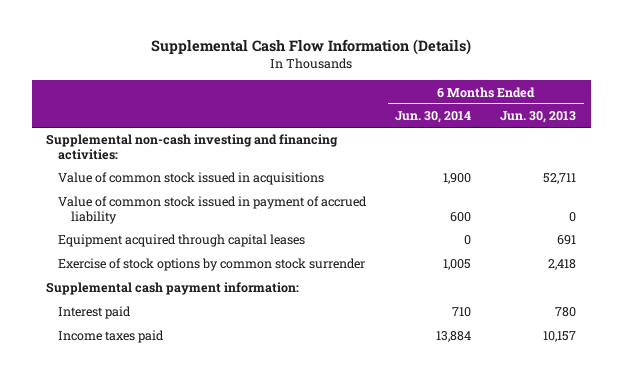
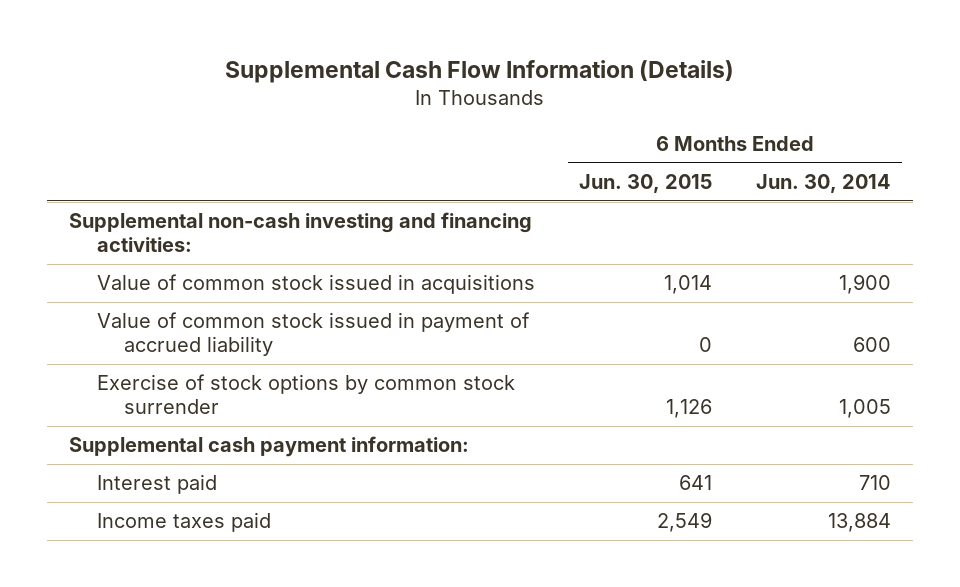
- | 6 Months Ended Jun. 30, 2014 | 6 Months Ended Jun. 30, 2013
+ | 6 Months Ended Jun. 30, 2015 | 6 Months Ended Jun. 30, 2014
- Equipment acquired through capital leases | 0 | 691

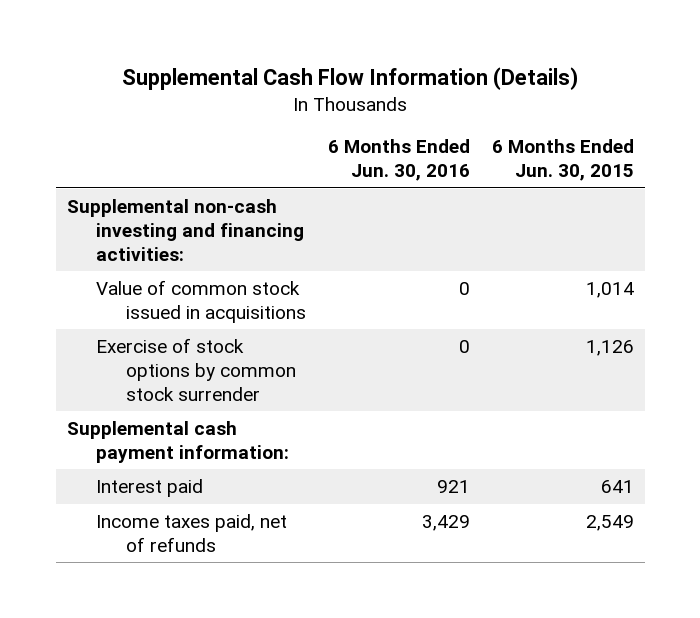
- | 6 Months Ended Jun. 30, 2015 | 6 Months Ended Jun. 30, 2014
+ | 6 Months Ended Jun. 30, 2016 | 6 Months Ended Jun. 30, 2015
- Value of common stock issued in payment of accrued liability | 0 | 600
- Income taxes paid | 2,549 | 13,884
+ Income taxes paid, net of refunds | 3,429 | 2,549

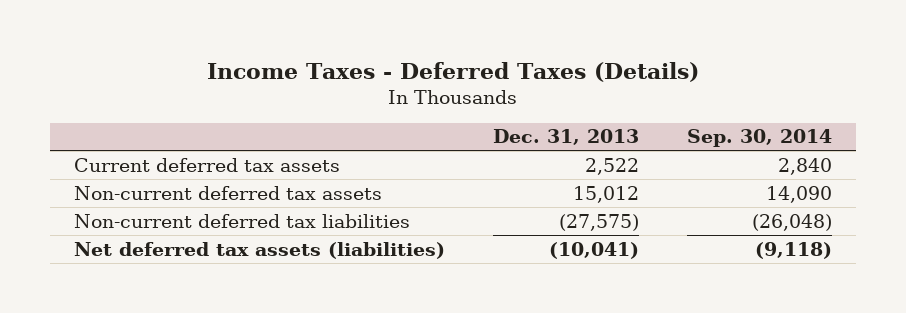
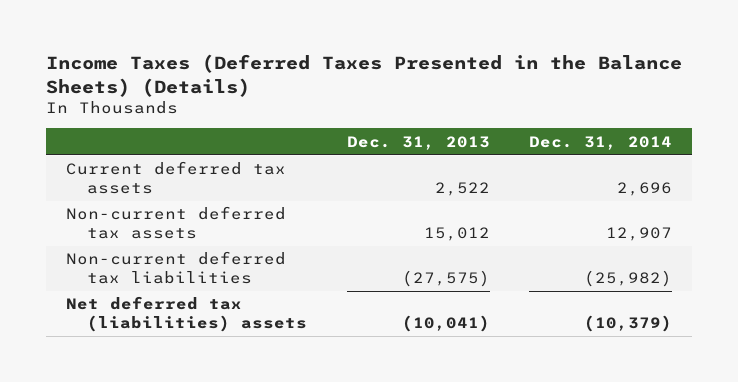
- Income Taxes - Deferred Taxes (Details)
+ Income Taxes (Deferred Taxes Presented in the Balance Sheets) (Details)
- | Dec. 31, 2013 | Sep. 30, 2014
+ | Dec. 31, 2013 | Dec. 31, 2014
- Net deferred tax assets (liabilities) | (10,041) | (9,118)
+ Net deferred tax (liabilities) assets | (10,041) | (10,379)

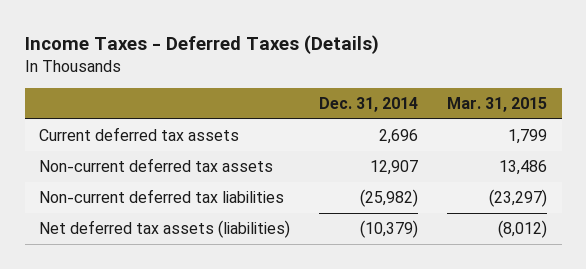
- Income Taxes (Deferred Taxes Presented in the Balance Sheets) (Details)
+ Income Taxes - Deferred Taxes (Details)
- | Dec. 31, 2013 | Dec. 31, 2014
+ | Dec. 31, 2014 | Mar. 31, 2015
- Net deferred tax (liabilities) assets | (10,041) | (10,379)
+ Net deferred tax assets (liabilities) | (10,379) | (8,012)

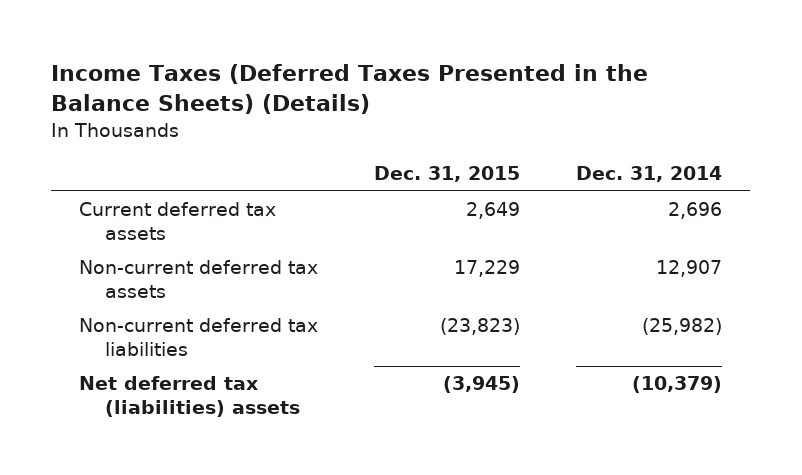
- Income Taxes - Deferred Taxes (Details)
+ Income Taxes (Deferred Taxes Presented in the Balance Sheets) (Details)
- | Dec. 31, 2014 | Mar. 31, 2015
+ | Dec. 31, 2015 | Dec. 31, 2014
- Net deferred tax assets (liabilities) | (10,379) | (8,012)
+ Net deferred tax (liabilities) assets | (3,945) | (10,379)

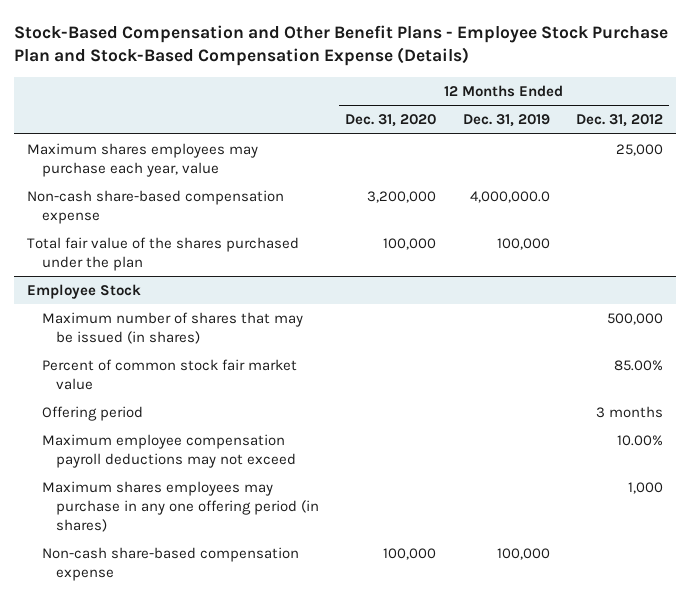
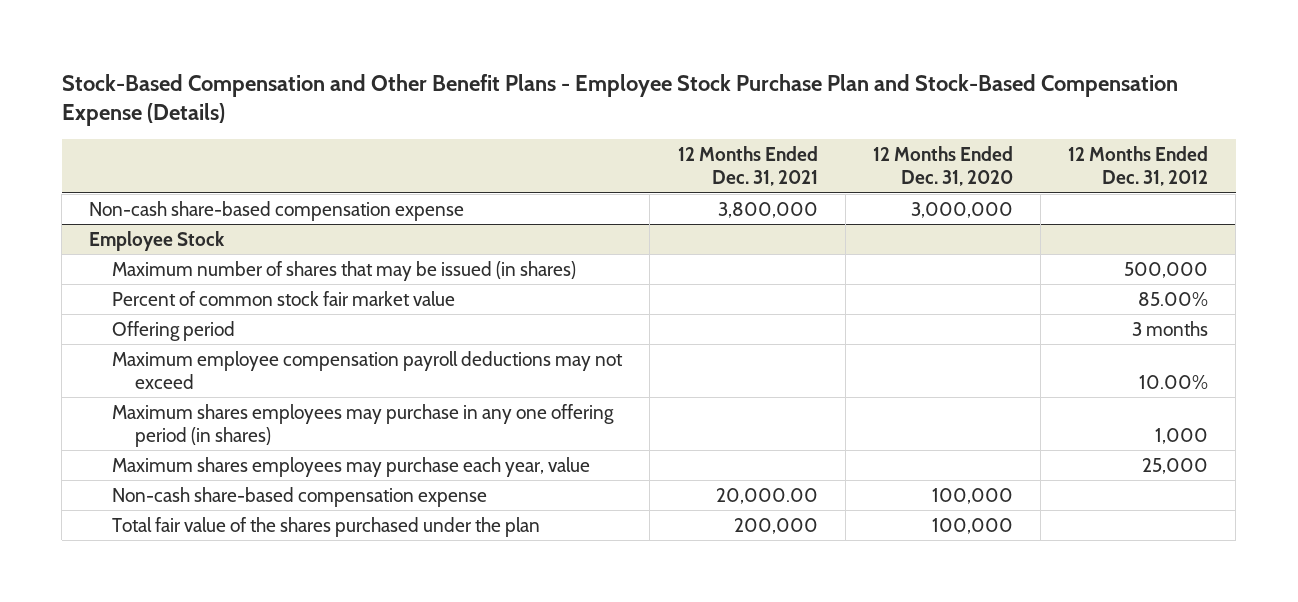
- | 12 Months Ended Dec. 31, 2020 | 12 Months Ended Dec. 31, 2019 | 12 Months Ended Dec. 31, 2012
+ | 12 Months Ended Dec. 31, 2021 | 12 Months Ended Dec. 31, 2020 | 12 Months Ended Dec. 31, 2012
- Maximum shares employees may purchase each year, value | | | 25,000
- Non-cash share-based compensation expense | 3,200,000 | 4,000,000.0 |
- Total fair value of the shares purchased under the plan | 100,000 | 100,000 |
+ Non-cash share-based compensation expense | 3,800,000 | 3,000,000 |
@ Employee Stock
+ Maximum shares employees may purchase each year, value | | | 25,000
+ Total fair value of the shares purchased under the plan | 200,000 | 100,000 |

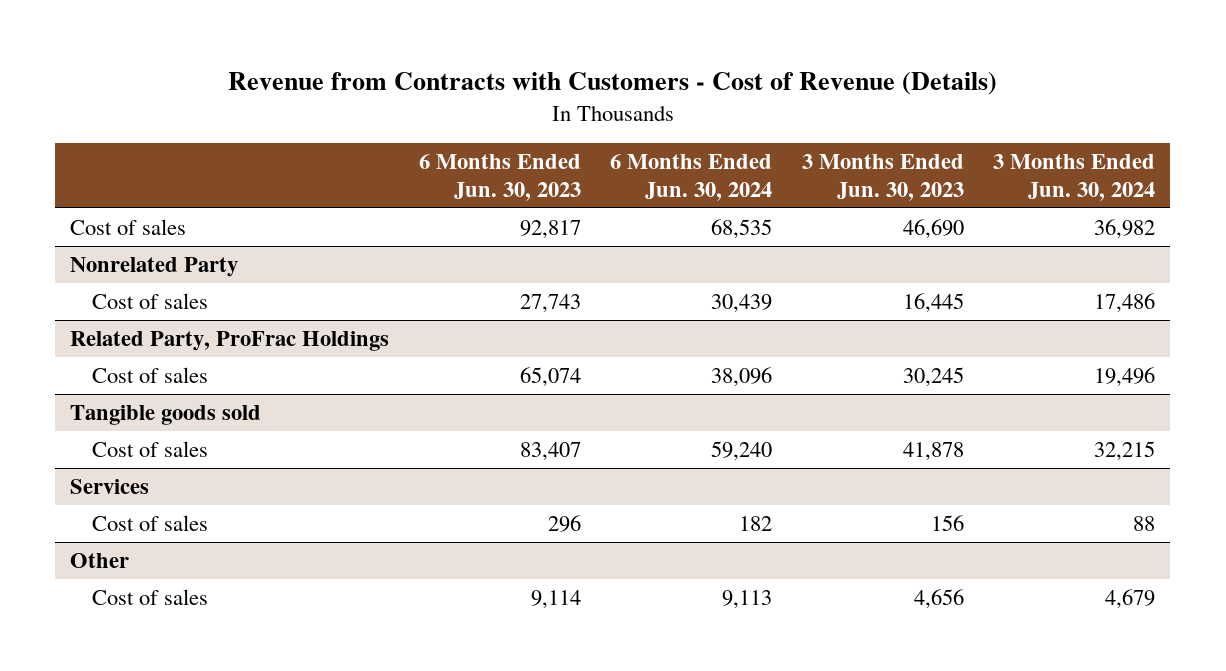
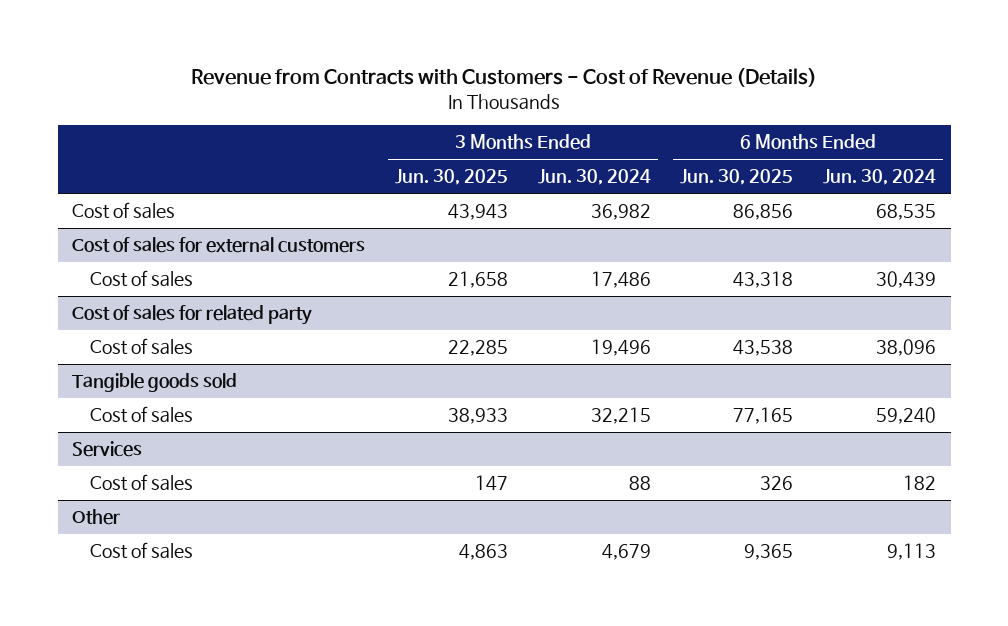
- | 6 Months Ended Jun. 30, 2023 | 6 Months Ended Jun. 30, 2024 | 3 Months Ended Jun. 30, 2023 | 3 Months Ended Jun. 30, 2024
+ | 3 Months Ended Jun. 30, 2025 | 3 Months Ended Jun. 30, 2024 | 6 Months Ended Jun. 30, 2025 | 6 Months Ended Jun. 30, 2024
- Nonrelated Party
+ Cost of sales for external customers
- Related Party, ProFrac Holdings
+ Cost of sales for related party

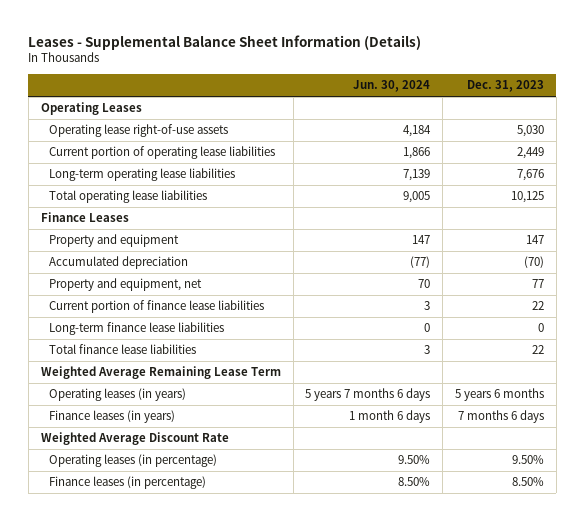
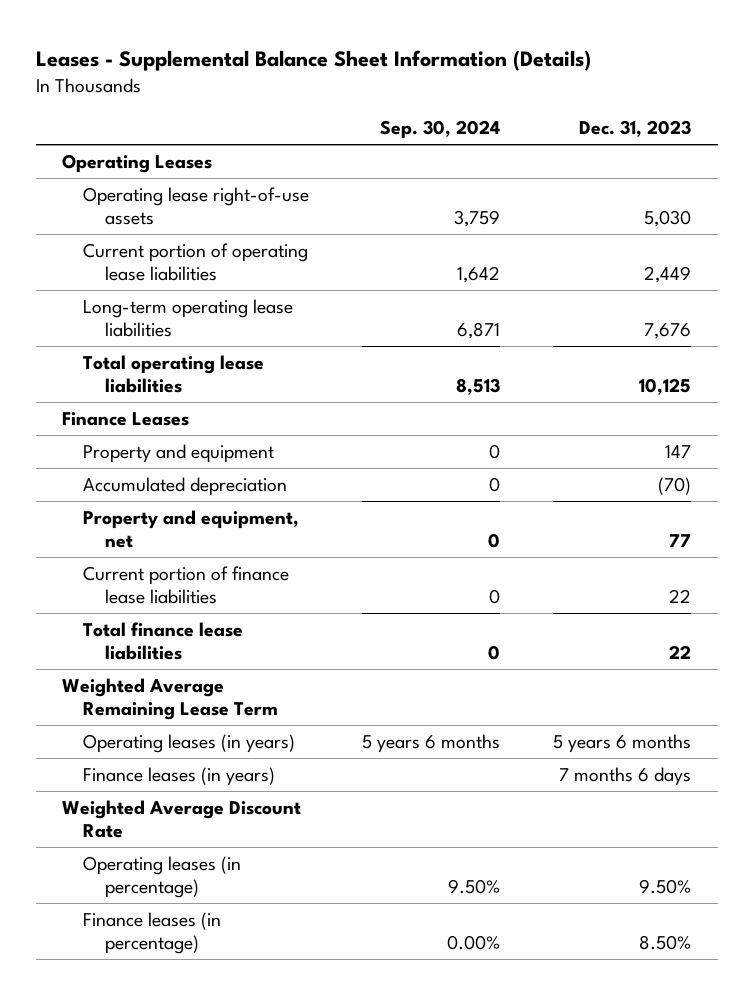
- | Jun. 30, 2024 | Dec. 31, 2023
+ | Sep. 30, 2024 | Dec. 31, 2023
- Long-term finance lease liabilities | 0 | 0

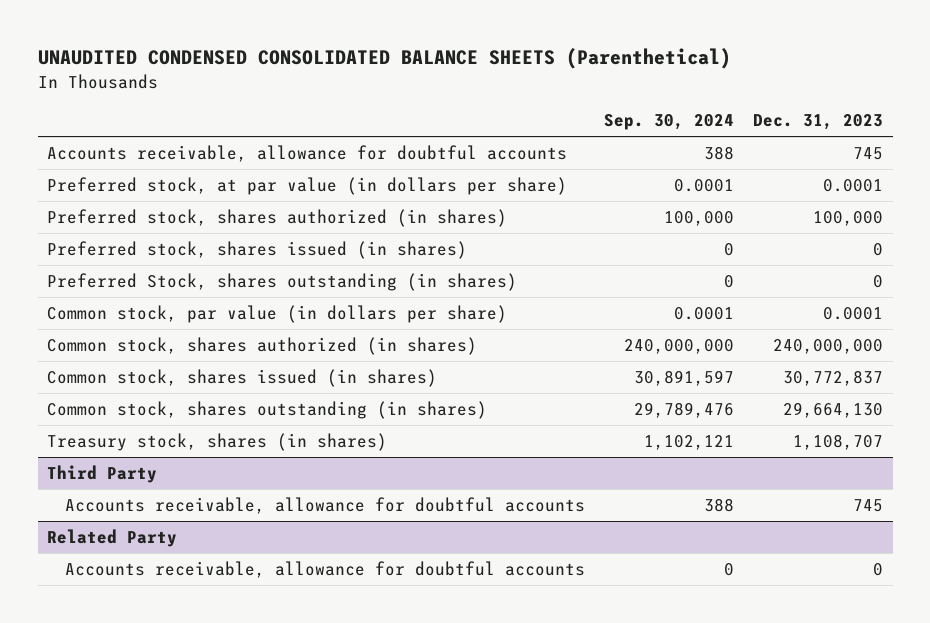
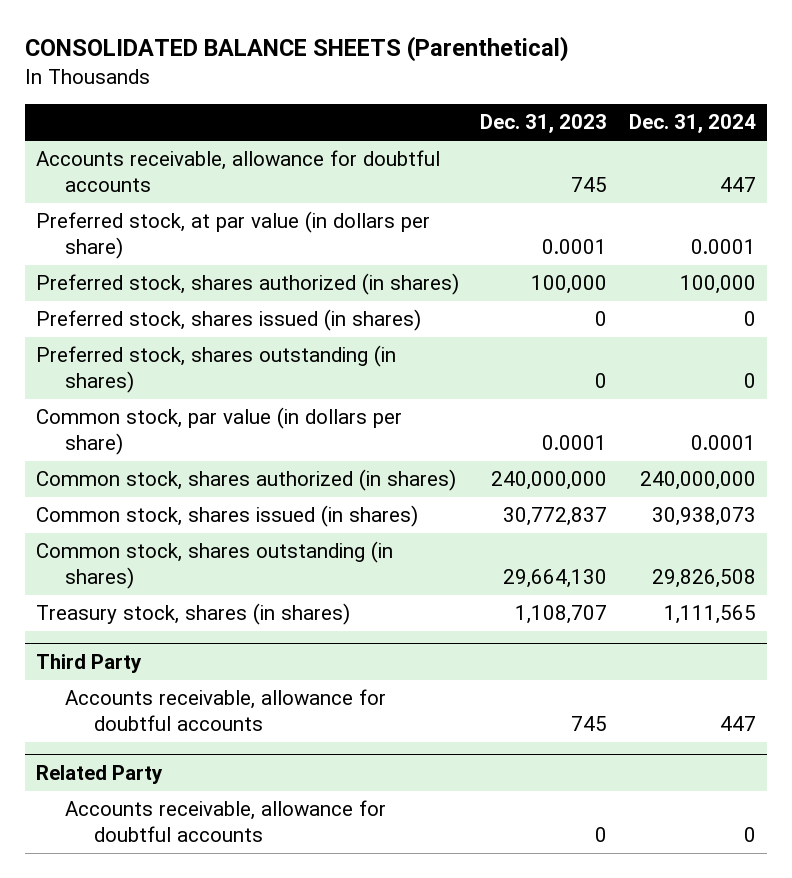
- UNAUDITED CONDENSED CONSOLIDATED BALANCE SHEETS (Parenthetical)
+ CONSOLIDATED BALANCE SHEETS (Parenthetical)
- | Sep. 30, 2024 | Dec. 31, 2023
+ | Dec. 31, 2023 | Dec. 31, 2024
- Preferred Stock, shares outstanding (in shares) | 0 | 0
+ Preferred stock, shares outstanding (in shares) | 0 | 0

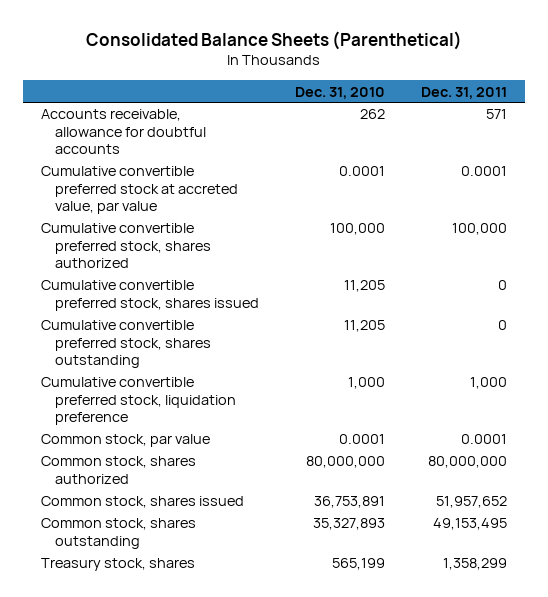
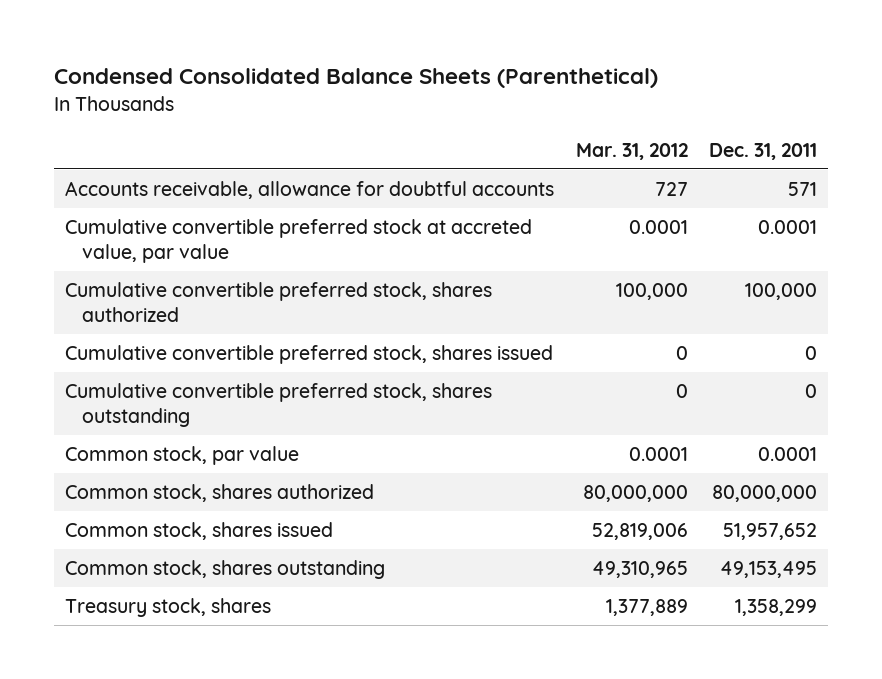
- Consolidated Balance Sheets (Parenthetical)
+ Condensed Consolidated Balance Sheets (Parenthetical)
- | Dec. 31, 2010 | Dec. 31, 2011
+ | Mar. 31, 2012 | Dec. 31, 2011
- Cumulative convertible preferred stock, liquidation preference | 1,000 | 1,000

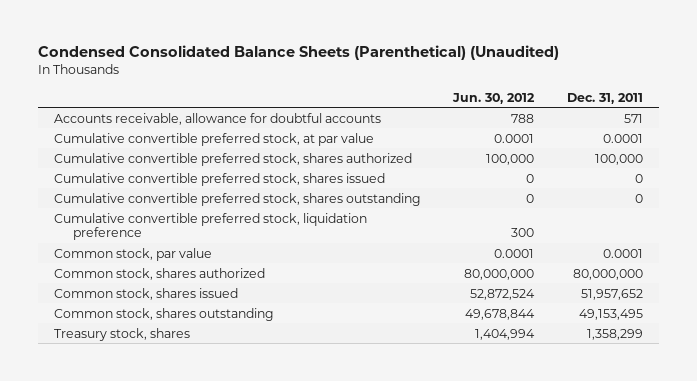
- Condensed Consolidated Balance Sheets (Parenthetical)
+ Condensed Consolidated Balance Sheets (Parenthetical) (Unaudited)
- | Mar. 31, 2012 | Dec. 31, 2011
+ | Jun. 30, 2012 | Dec. 31, 2011
- Cumulative convertible preferred stock at accreted value, par value | 0.0001 | 0.0001
+ Cumulative convertible preferred stock, at par value | 0.0001 | 0.0001
+ Cumulative convertible preferred stock, liquidation preference | 300 |

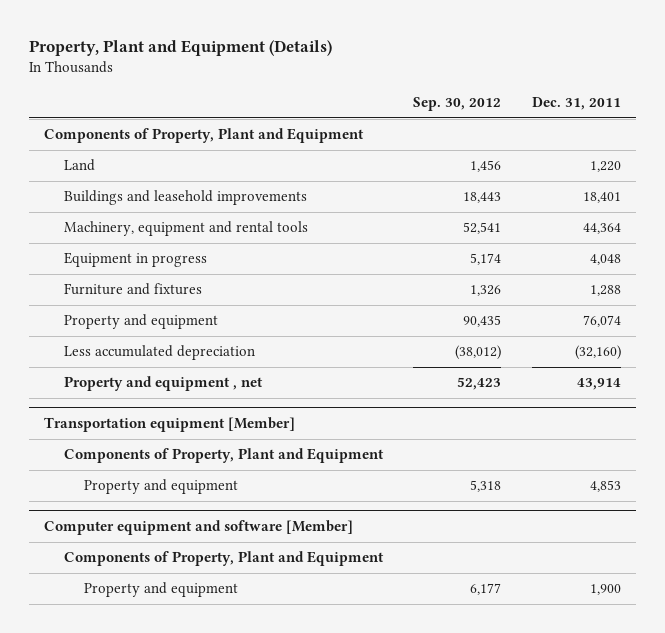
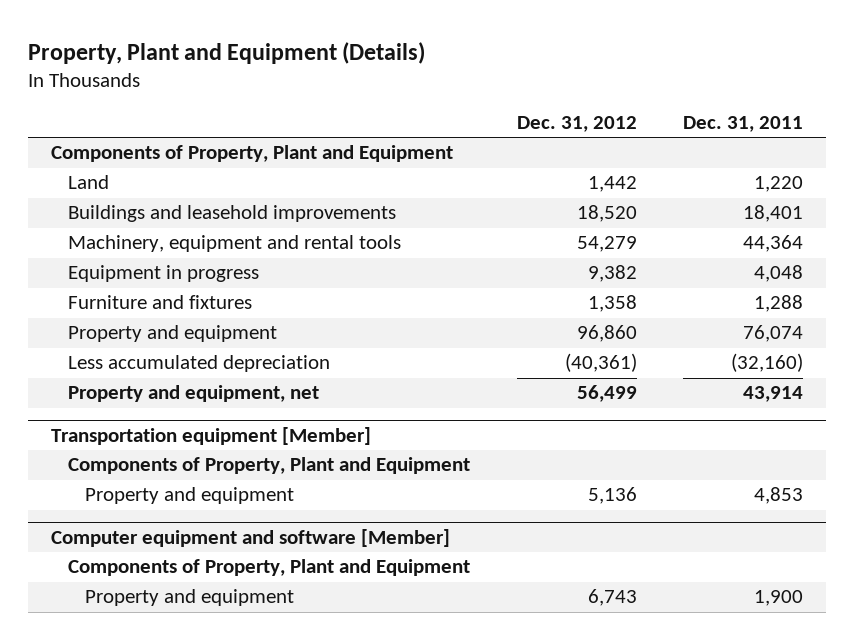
- | Sep. 30, 2012 | Dec. 31, 2011
+ | Dec. 31, 2012 | Dec. 31, 2011
- Property and equipment , net | 52,423 | 43,914
+ Property and equipment, net | 56,499 | 43,914

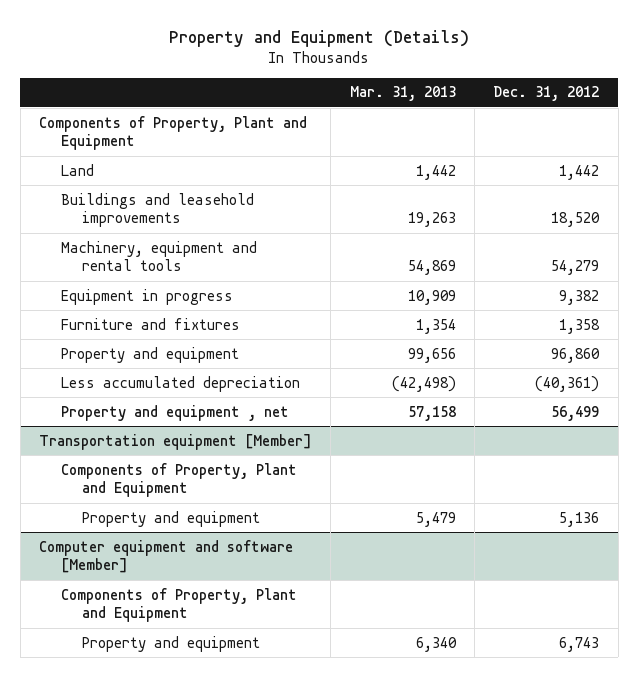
- Property, Plant and Equipment (Details)
+ Property and Equipment (Details)
- | Dec. 31, 2012 | Dec. 31, 2011
+ | Mar. 31, 2013 | Dec. 31, 2012
- Property and equipment, net | 56,499 | 43,914
+ Property and equipment , net | 57,158 | 56,499

